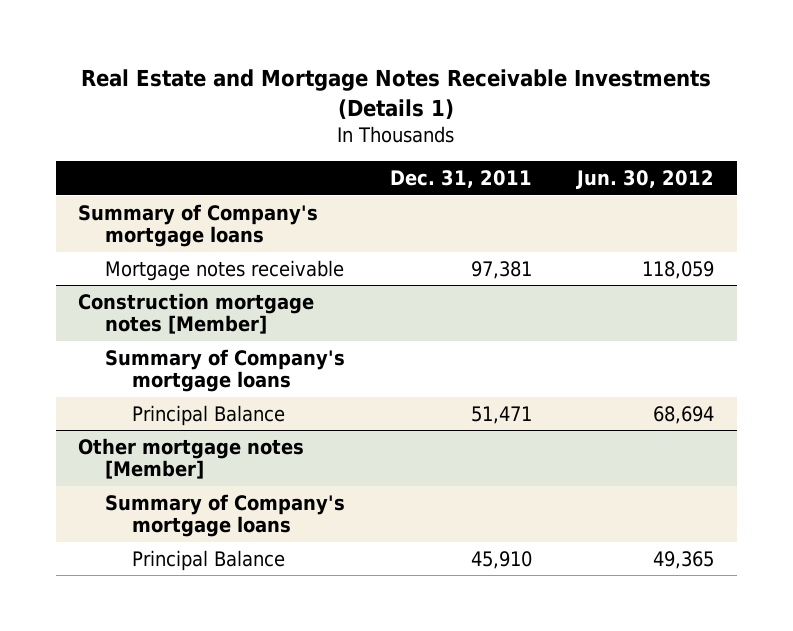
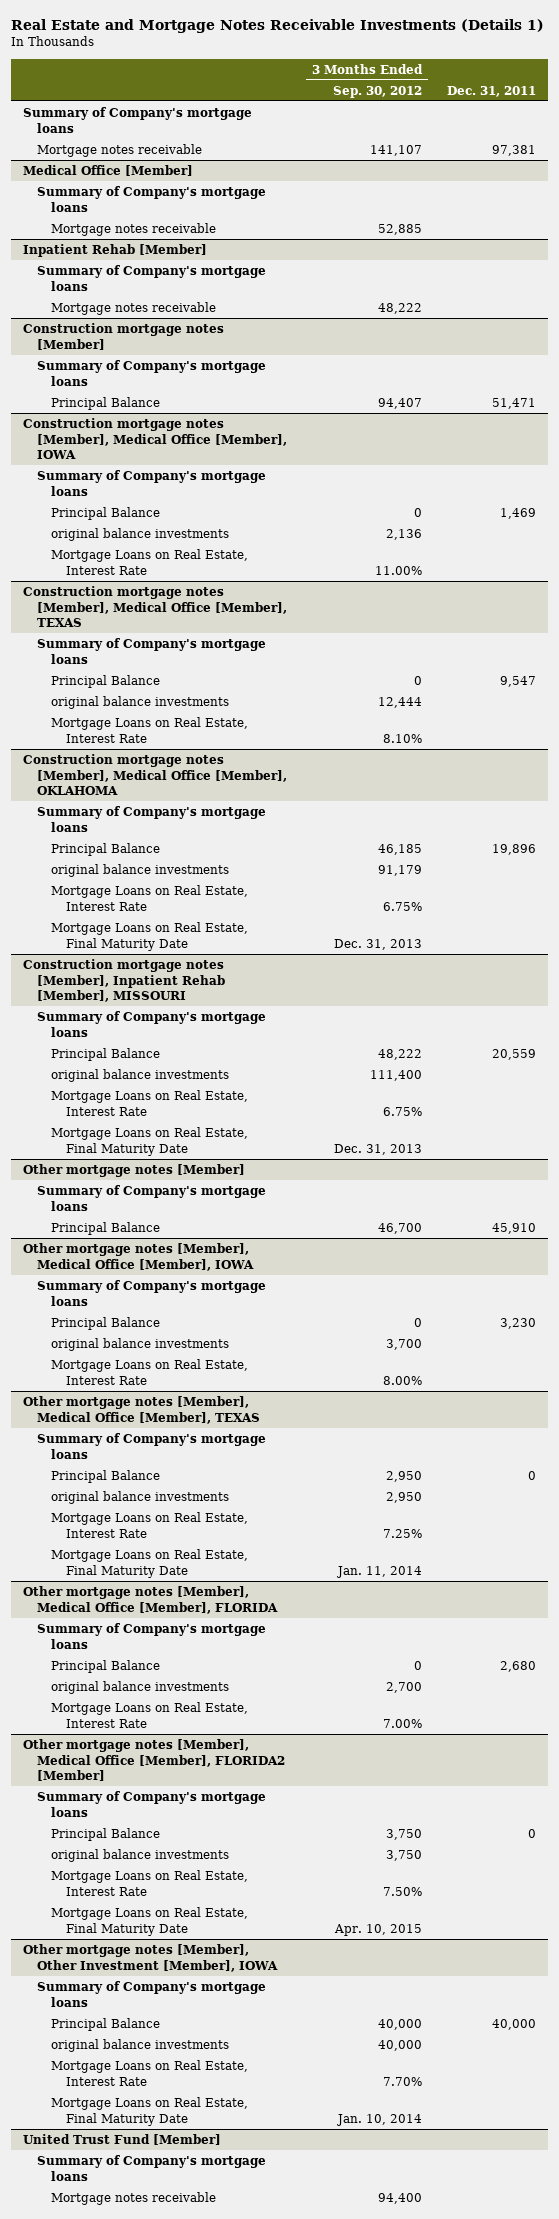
- | Dec. 31, 2011 | Jun. 30, 2012
+ | 3 Months Ended Sep. 30, 2012 | Dec. 31, 2011
+ Medical Office [Member]
+ Summary of Company's mortgage loans
+ Mortgage notes receivable | 52,885 |
+ Inpatient Rehab [Member]
+ Summary of Company's mortgage loans
+ Mortgage notes receivable | 48,222 |
+ Construction mortgage notes [Member], Medical Office [Member], IOWA
+ Summary of Company's mortgage loans
+ Principal Balance | 0 | 1,469
+ original balance investments | 2,136 |
+ Mortgage Loans on Real Estate, Interest Rate | 11.00% |
+ Construction mortgage notes [Member], Medical Office [Member], TEXAS
+ Summary of Company's mortgage loans
+ Principal Balance | 0 | 9,547
+ original balance investments | 12,444 |
+ Mortgage Loans on Real Estate, Interest Rate | 8.10% |
+ Construction mortgage notes [Member], Medical Office [Member], OKLAHOMA
+ Summary of Company's mortgage loans
+ Principal Balance | 46,185 | 19,896
+ original balance investments | 91,179 |
+ Mortgage Loans on Real Estate, Interest Rate | 6.75% |
+ Mortgage Loans on Real Estate, Final Maturity Date | Dec. 31, 2013 |
+ Construction mortgage notes [Member], Inpatient Rehab [Member], MISSOURI
+ Summary of Company's mortgage loans
+ Principal Balance | 48,222 | 20,559
+ original balance investments | 111,400 |
+ Mortgage Loans on Real Estate, Interest Rate | 6.75% |
+ Mortgage Loans on Real Estate, Final Maturity Date | Dec. 31, 2013 |
+ Other mortgage notes [Member], Medical Office [Member], IOWA
+ Summary of Company's mortgage loans
+ Principal Balance | 0 | 3,230
+ original balance investments | 3,700 |
+ Mortgage Loans on Real Estate, Interest Rate | 8.00% |
+ Other mortgage notes [Member], Medical Office [Member], TEXAS
+ Summary of Company's mortgage loans
+ Principal Balance | 2,950 | 0
+ original balance investments | 2,950 |
+ Mortgage Loans on Real Estate, Interest Rate | 7.25% |
+ Mortgage Loans on Real Estate, Final Maturity Date | Jan. 11, 2014 |
+ Other mortgage notes [Member], Medical Office [Member], FLORIDA
+ Summary of Company's mortgage loans
+ Principal Balance | 0 | 2,680
+ original balance investments | 2,700 |
+ Mortgage Loans on Real Estate, Interest Rate | 7.00% |
+ Other mortgage notes [Member], Medical Office [Member], FLORIDA2 [Member]
+ Summary of Company's mortgage loans
+ Principal Balance | 3,750 | 0
+ original balance investments | 3,750 |
+ Mortgage Loans on Real Estate, Interest Rate | 7.50% |
+ Mortgage Loans on Real Estate, Final Maturity Date | Apr. 10, 2015 |
+ Other mortgage notes [Member], Other Investment [Member], IOWA
+ Summary of Company's mortgage loans
+ Principal Balance | 40,000 | 40,000
+ original balance investments | 40,000 |
+ Mortgage Loans on Real Estate, Interest Rate | 7.70% |
+ Mortgage Loans on Real Estate, Final Maturity Date | Jan. 10, 2014 |
+ United Trust Fund [Member]
+ Summary of Company's mortgage loans
+ Mortgage notes receivable | 94,400 |

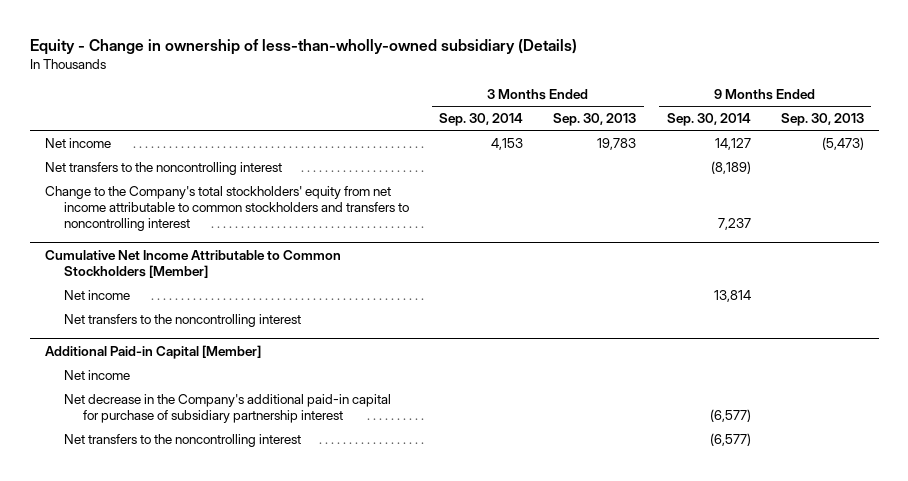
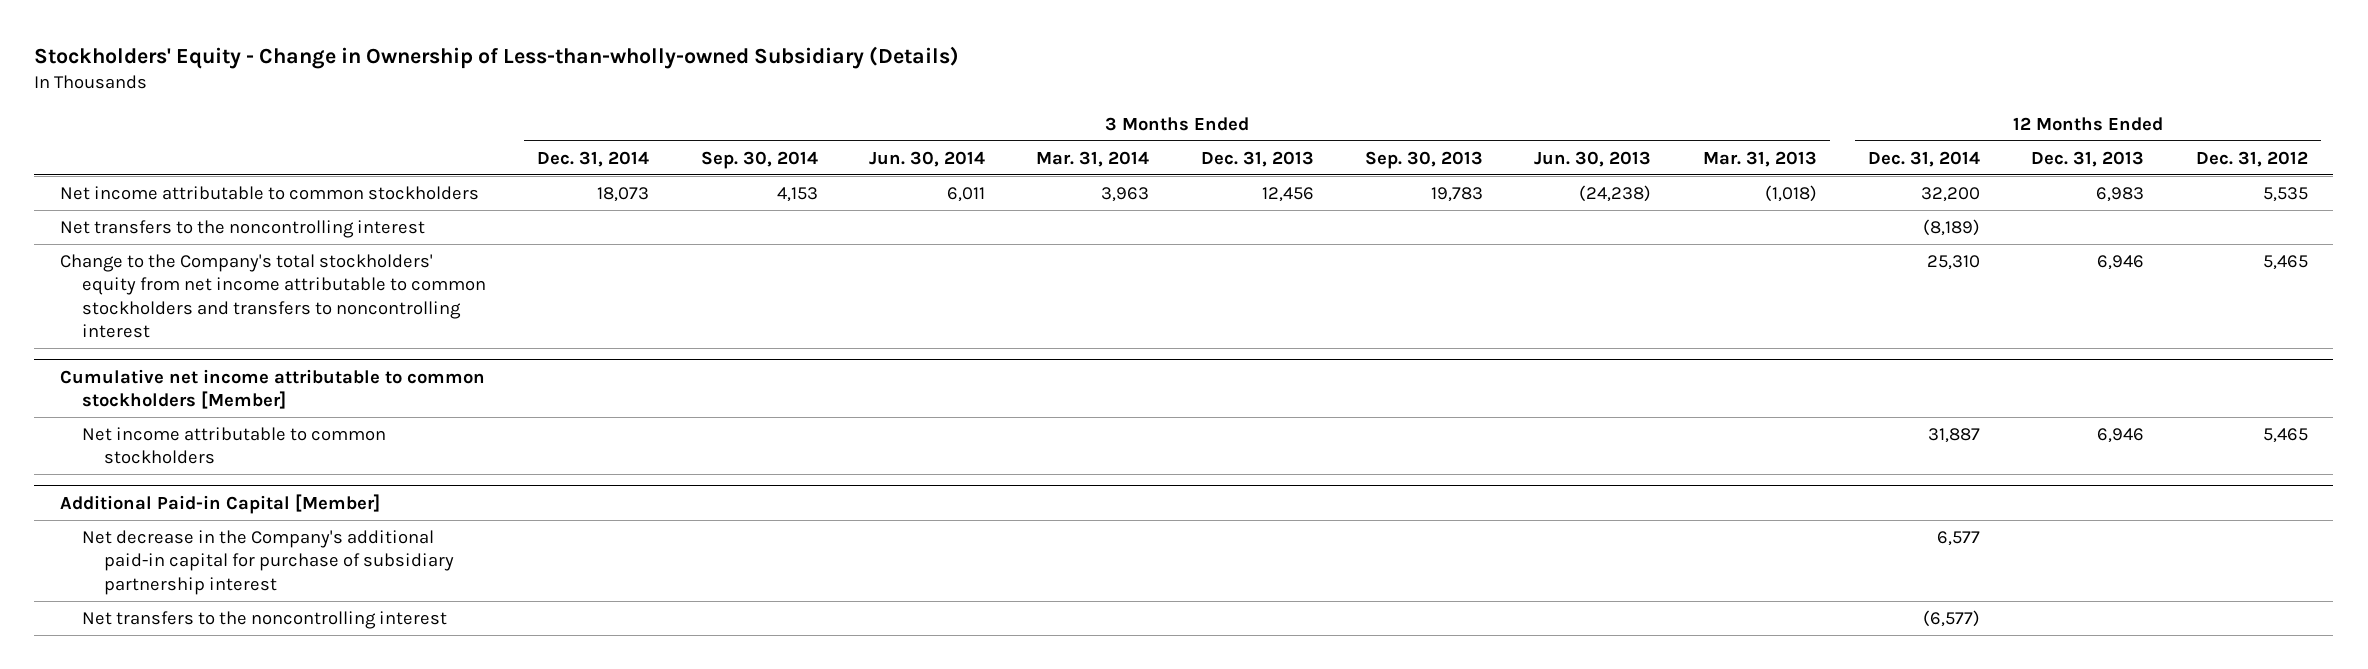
- Equity - Change in ownership of less-than-wholly-owned subsidiary (Details)
+ Stockholders' Equity - Change in Ownership of Less-than-wholly-owned Subsidiary (Details)
- | 3 Months Ended Sep. 30, 2014 | 3 Months Ended Sep. 30, 2013 | 9 Months Ended Sep. 30, 2014 | 9 Months Ended Sep. 30, 2013
+ | 3 Months Ended Dec. 31, 2014 | 3 Months Ended Sep. 30, 2014 | 3 Months Ended Jun. 30, 2014 | 3 Months Ended Mar. 31, 2014 | 3 Months Ended Dec. 31, 2013 | 3 Months Ended Sep. 30, 2013 | 3 Months Ended Jun. 30, 2013 | 3 Months Ended Mar. 31, 2013 | 12 Months Ended Dec. 31, 2014 | 12 Months Ended Dec. 31, 2013 | 12 Months Ended Dec. 31, 2012
- Net income | 4,153 | 19,783 | 14,127 | (5,473)
+ Net income attributable to common stockholders | 18,073 | 4,153 | 6,011 | 3,963 | 12,456 | 19,783 | (24,238) | (1,018) | 32,200 | 6,983 | 5,535
- Cumulative Net Income Attributable to Common Stockholders [Member]
- Net income | | | 13,814 |
- Net transfers to the noncontrolling interest
+ Cumulative net income attributable to common stockholders [Member]
+ Net income attributable to common stockholders | | | | | | | | | 31,887 | 6,946 | 5,465
@ Additional Paid-in Capital [Member]
- Net income

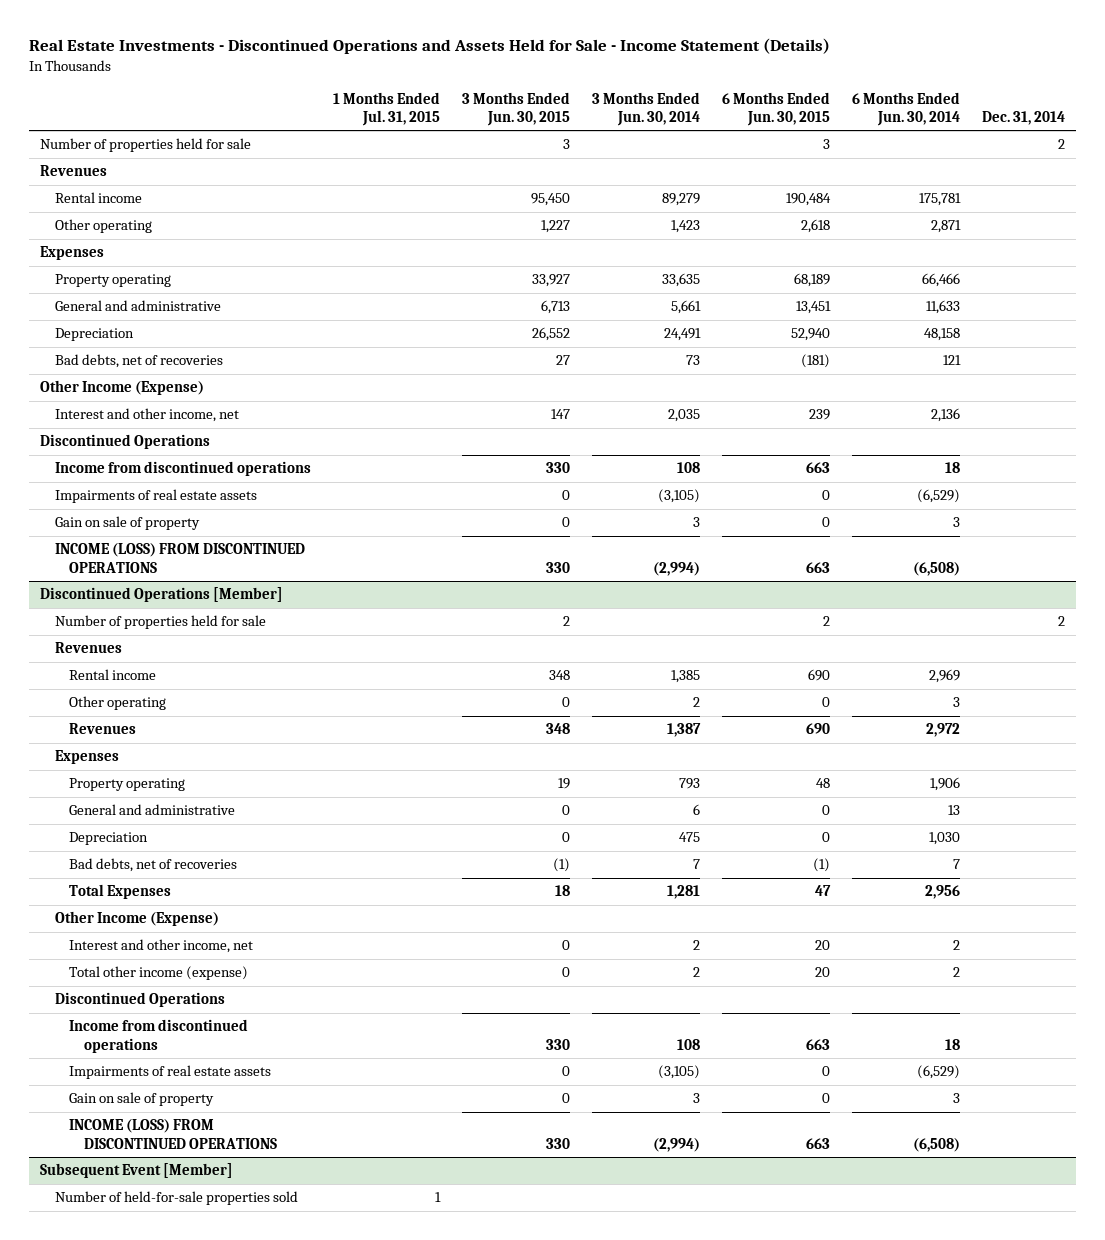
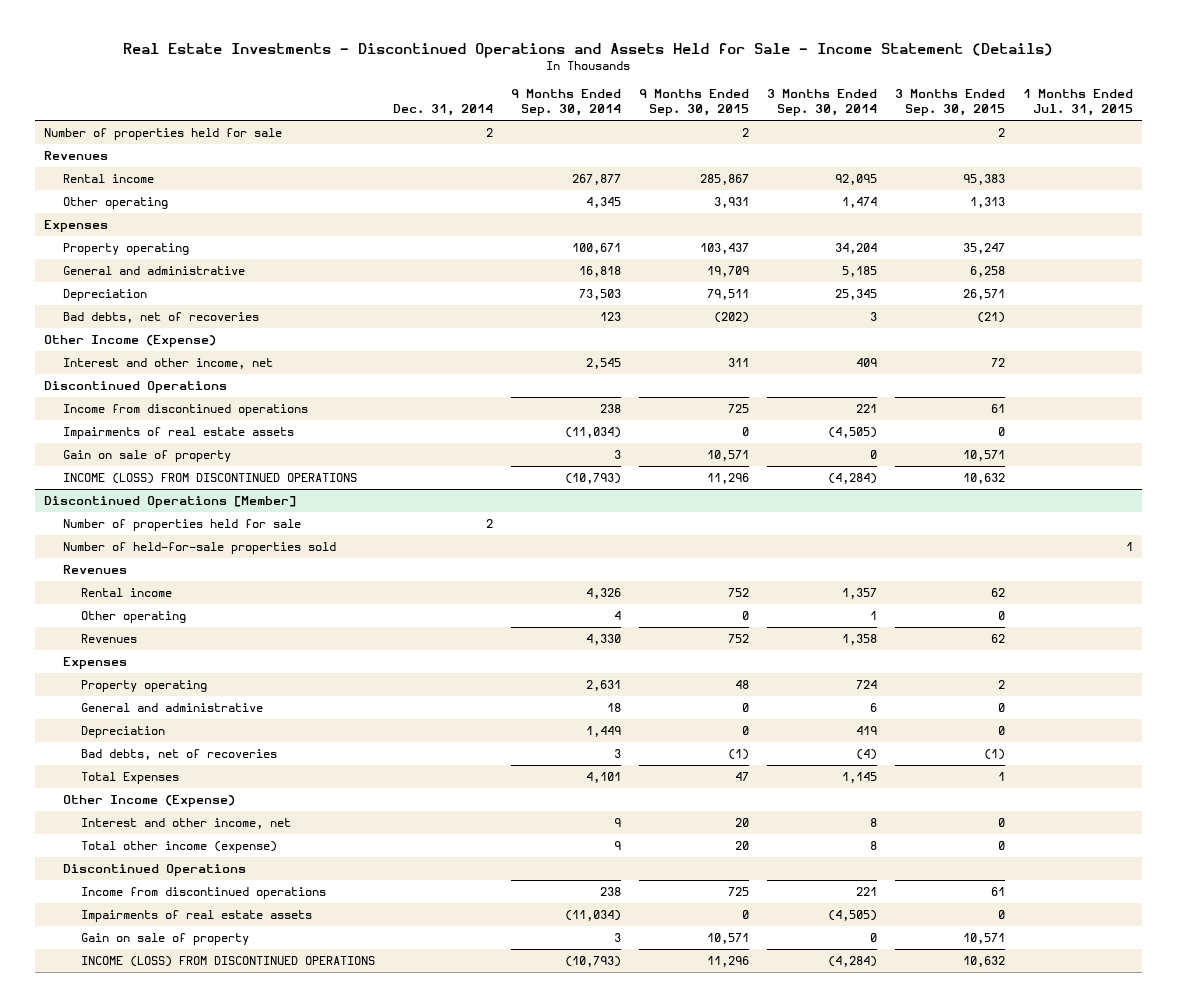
- | 1 Months Ended Jul. 31, 2015 | 3 Months Ended Jun. 30, 2015 | 3 Months Ended Jun. 30, 2014 | 6 Months Ended Jun. 30, 2015 | 6 Months Ended Jun. 30, 2014 | Dec. 31, 2014
+ | Dec. 31, 2014 | 9 Months Ended Sep. 30, 2014 | 9 Months Ended Sep. 30, 2015 | 3 Months Ended Sep. 30, 2014 | 3 Months Ended Sep. 30, 2015 | 1 Months Ended Jul. 31, 2015
@ Discontinued Operations [Member]
+ Number of held-for-sale properties sold | | | | | | 1
- Subsequent Event [Member]
- Number of held-for-sale properties sold | 1 | | | | |

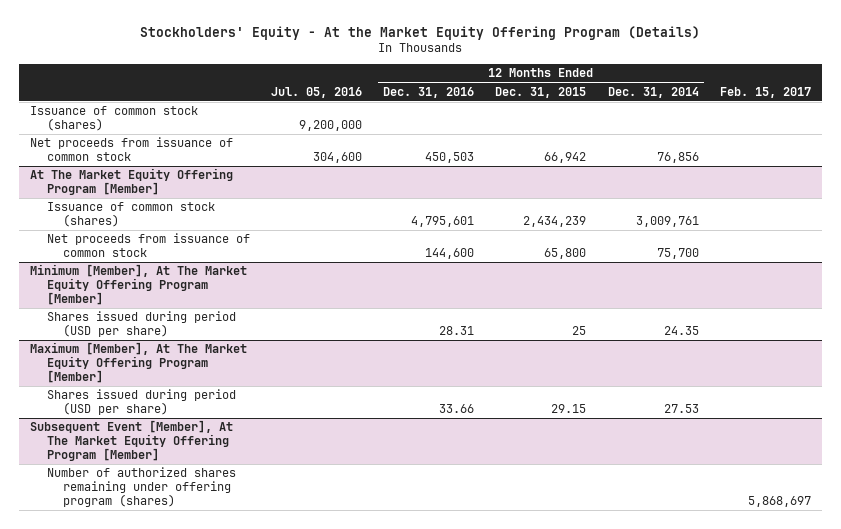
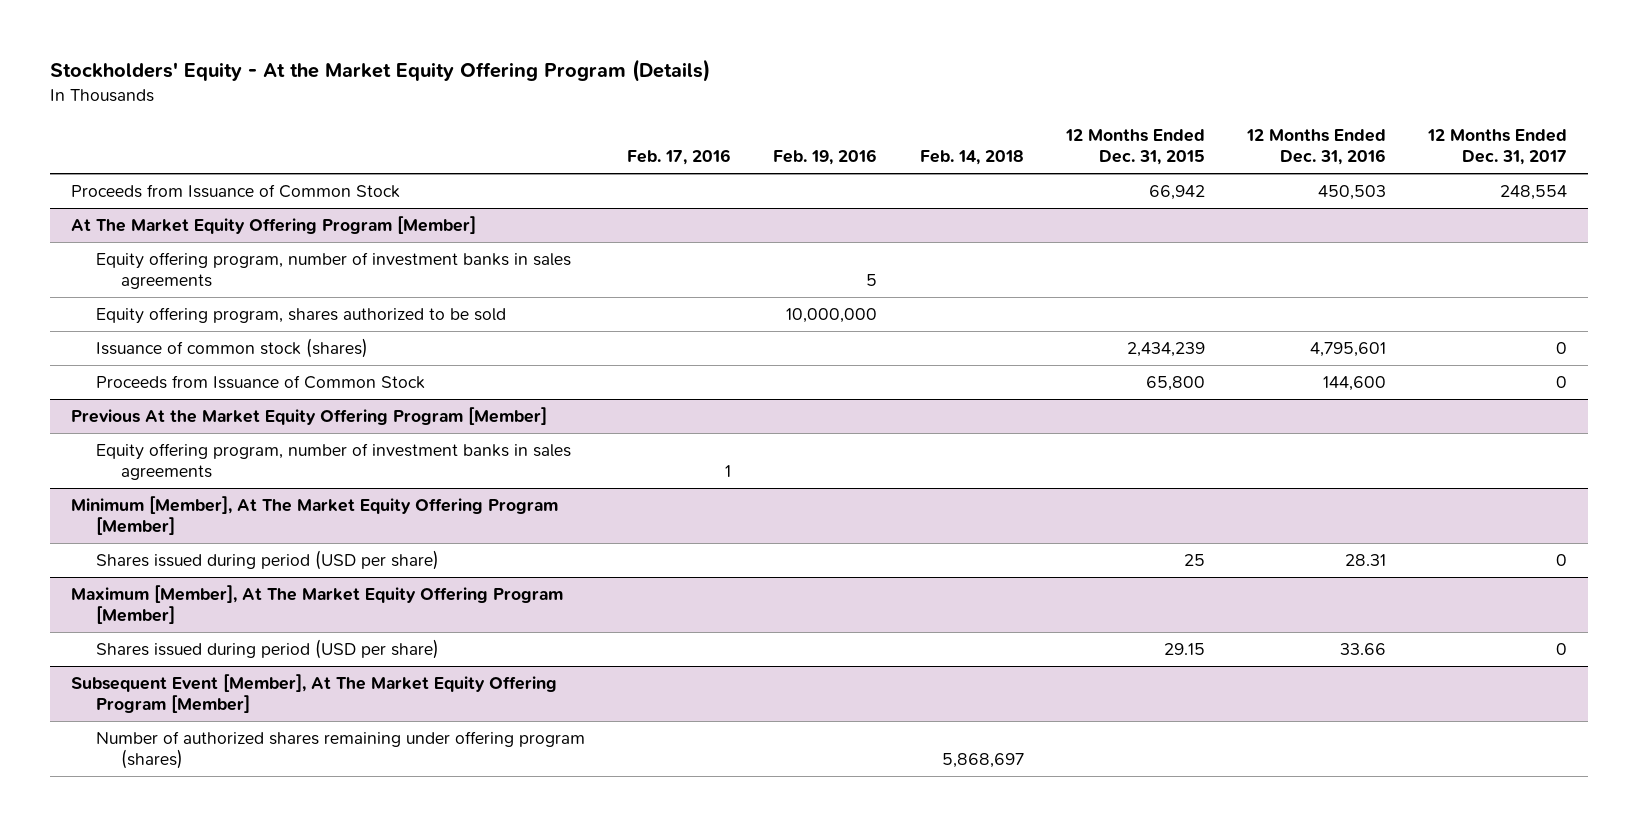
- | Jul. 05, 2016 | 12 Months Ended Dec. 31, 2016 | 12 Months Ended Dec. 31, 2015 | 12 Months Ended Dec. 31, 2014 | Feb. 15, 2017
+ | Feb. 17, 2016 | Feb. 19, 2016 | Feb. 14, 2018 | 12 Months Ended Dec. 31, 2015 | 12 Months Ended Dec. 31, 2016 | 12 Months Ended Dec. 31, 2017
- Issuance of common stock (shares) | 9,200,000 | | | |
- Net proceeds from issuance of common stock | 304,600 | 450,503 | 66,942 | 76,856 |
+ Proceeds from Issuance of Common Stock | | | | 66,942 | 450,503 | 248,554
@ At The Market Equity Offering Program [Member]
+ Equity offering program, number of investment banks in sales agreements | | 5 | | | |
+ Equity offering program, shares authorized to be sold | | 10,000,000 | | | |
- Net proceeds from issuance of common stock | | 144,600 | 65,800 | 75,700 |
+ Proceeds from Issuance of Common Stock | | | | 65,800 | 144,600 | 0
+ Previous At the Market Equity Offering Program [Member]
+ Equity offering program, number of investment banks in sales agreements | 1 | | | | |

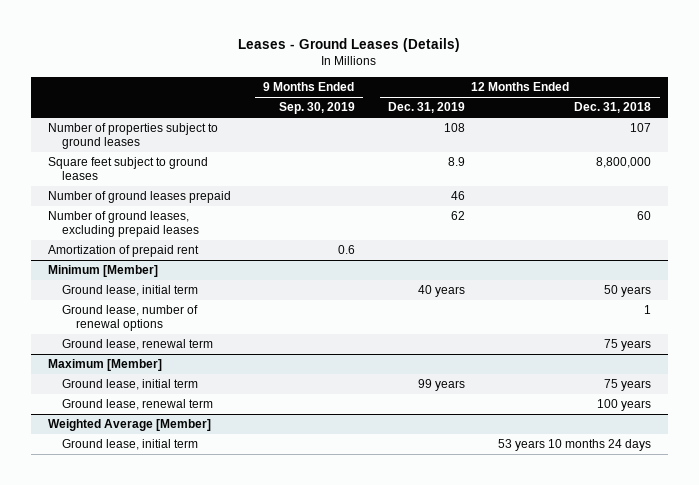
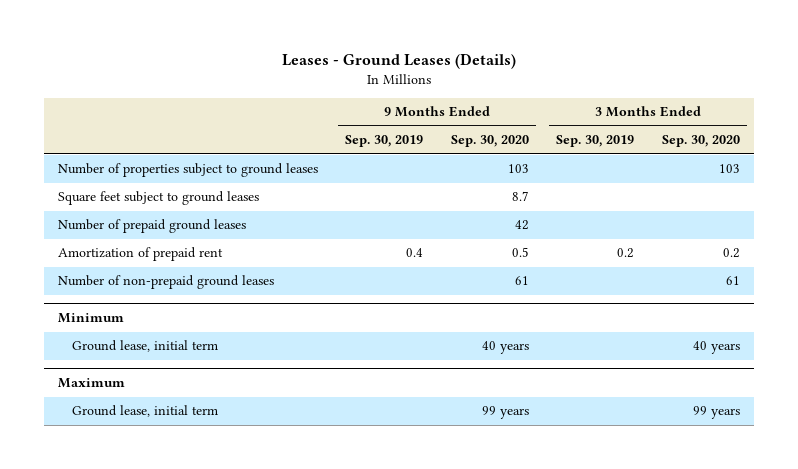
- | 9 Months Ended Sep. 30, 2019 | 12 Months Ended Dec. 31, 2019 | 12 Months Ended Dec. 31, 2018
+ | 9 Months Ended Sep. 30, 2019 | 9 Months Ended Sep. 30, 2020 | 3 Months Ended Sep. 30, 2019 | 3 Months Ended Sep. 30, 2020
- Number of ground leases prepaid | | 46 |
- Number of ground leases, excluding prepaid leases | | 62 | 60
- Amortization of prepaid rent | 0.6 | |
- Minimum [Member]
+ Number of prepaid ground leases | | 42 | |
+ Amortization of prepaid rent | 0.4 | 0.5 | 0.2 | 0.2
+ Number of non-prepaid ground leases | | 61 | | 61
+ Minimum
- Ground lease, number of renewal options | | | 1
- Ground lease, renewal term | | | 75 years
- Maximum [Member]
+ Maximum
- Ground lease, renewal term | | | 100 years
- Weighted Average [Member]
- Ground lease, initial term | | | 53 years 10 months 24 days

